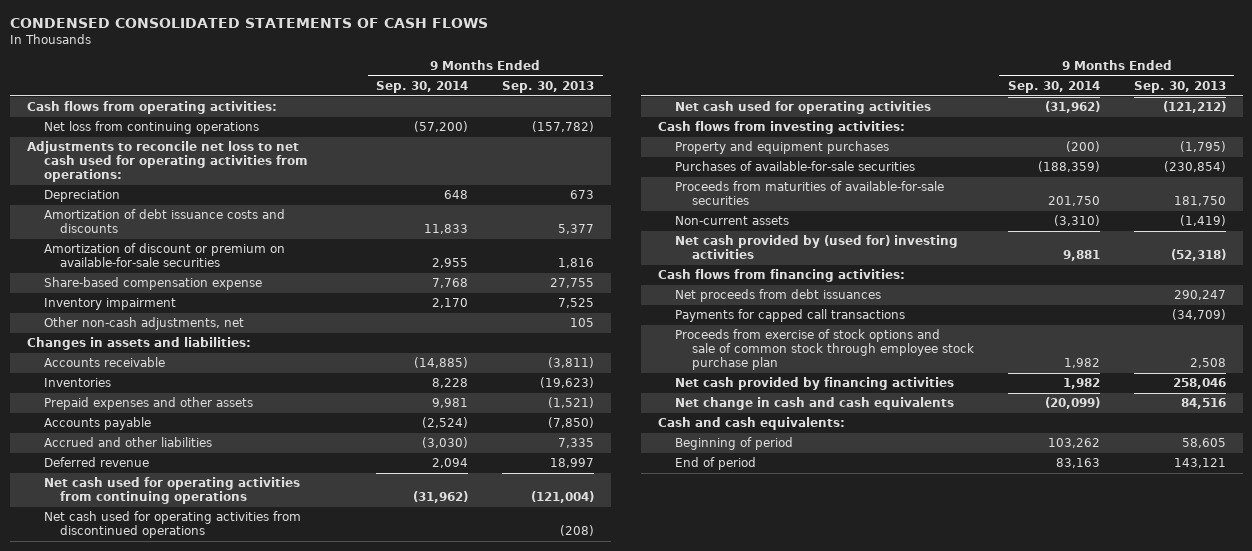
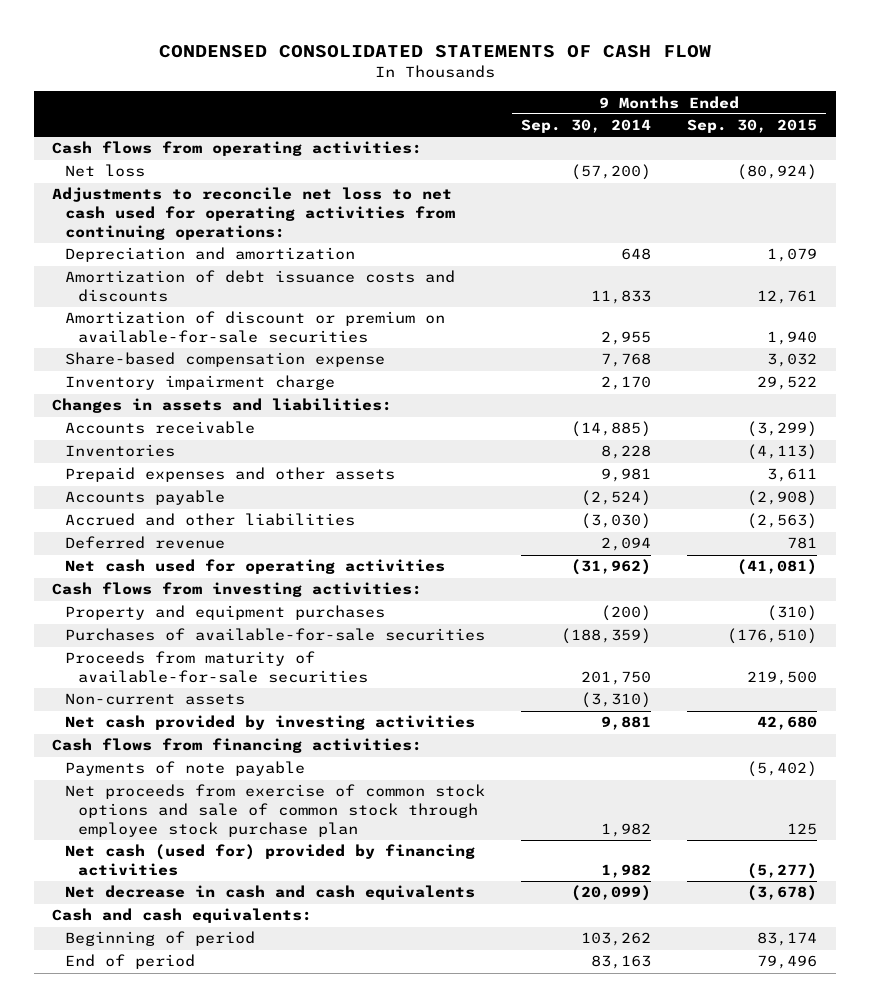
- CONDENSED CONSOLIDATED STATEMENTS OF CASH FLOWS
+ CONDENSED CONSOLIDATED STATEMENTS OF CASH FLOW
- | 9 Months Ended Sep. 30, 2014 | 9 Months Ended Sep. 30, 2013
+ | 9 Months Ended Sep. 30, 2014 | 9 Months Ended Sep. 30, 2015
- Net loss from continuing operations | (57,200) | (157,782)
- Adjustments to reconcile net loss to net cash used for operating activities from operations:
- Depreciation | 648 | 673
+ Net loss | (57,200) | (80,924)
+ Adjustments to reconcile net loss to net cash used for operating activities from continuing operations:
+ Depreciation and amortization | 648 | 1,079
- Inventory impairment | 2,170 | 7,525
- Other non-cash adjustments, net | | 105
+ Inventory impairment charge | 2,170 | 29,522
- Net cash used for operating activities from continuing operations | (31,962) | (121,004)
- Net cash used for operating activities from discontinued operations | | (208)
- Proceeds from maturities of available-for-sale securities | 201,750 | 181,750
+ Proceeds from maturity of available-for-sale securities | 201,750 | 219,500
- Net cash provided by (used for) investing activities | 9,881 | (52,318)
+ Net cash provided by investing activities | 9,881 | 42,680
- Net proceeds from debt issuances | | 290,247
- Payments for capped call transactions | | (34,709)
- Proceeds from exercise of stock options and sale of common stock through employee stock purchase plan | 1,982 | 2,508
- Net cash provided by financing activities | 1,982 | 258,046
- Net change in cash and cash equivalents | (20,099) | 84,516
+ Payments of note payable | | (5,402)
+ Net proceeds from exercise of common stock options and sale of common stock through employee stock purchase plan | 1,982 | 125
+ Net cash (used for) provided by financing activities | 1,982 | (5,277)
+ Net decrease in cash and cash equivalents | (20,099) | (3,678)

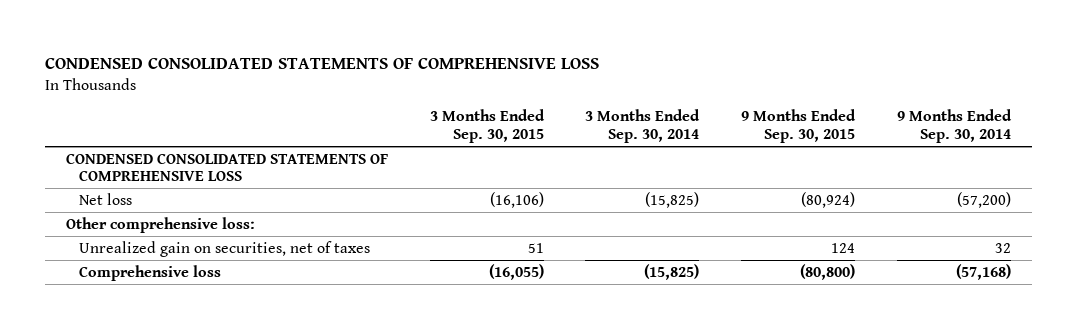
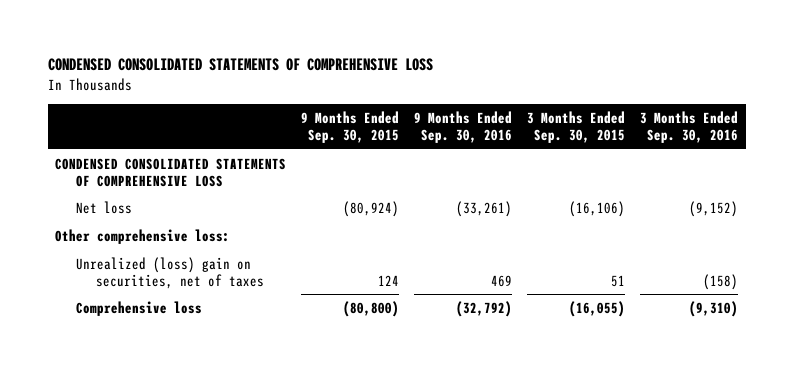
- | 3 Months Ended Sep. 30, 2015 | 3 Months Ended Sep. 30, 2014 | 9 Months Ended Sep. 30, 2015 | 9 Months Ended Sep. 30, 2014
+ | 9 Months Ended Sep. 30, 2015 | 9 Months Ended Sep. 30, 2016 | 3 Months Ended Sep. 30, 2015 | 3 Months Ended Sep. 30, 2016
- Unrealized gain on securities, net of taxes | 51 | | 124 | 32
+ Unrealized (loss) gain on securities, net of taxes | 124 | 469 | 51 | (158)

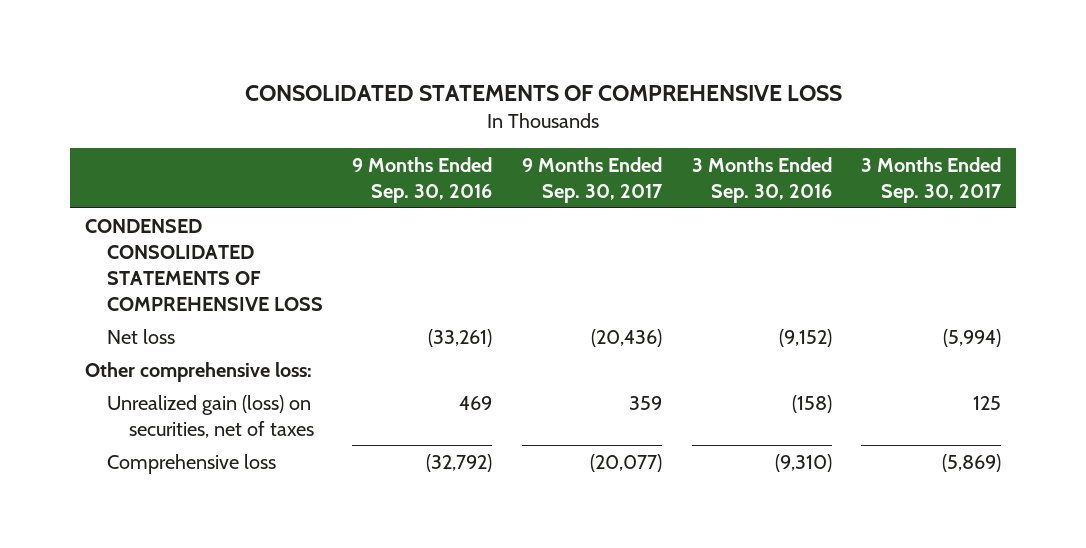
- CONDENSED CONSOLIDATED STATEMENTS OF COMPREHENSIVE LOSS
+ CONSOLIDATED STATEMENTS OF COMPREHENSIVE LOSS
- | 9 Months Ended Sep. 30, 2015 | 9 Months Ended Sep. 30, 2016 | 3 Months Ended Sep. 30, 2015 | 3 Months Ended Sep. 30, 2016
+ | 9 Months Ended Sep. 30, 2016 | 9 Months Ended Sep. 30, 2017 | 3 Months Ended Sep. 30, 2016 | 3 Months Ended Sep. 30, 2017
- Unrealized (loss) gain on securities, net of taxes | 124 | 469 | 51 | (158)
+ Unrealized gain (loss) on securities, net of taxes | 469 | 359 | (158) | 125

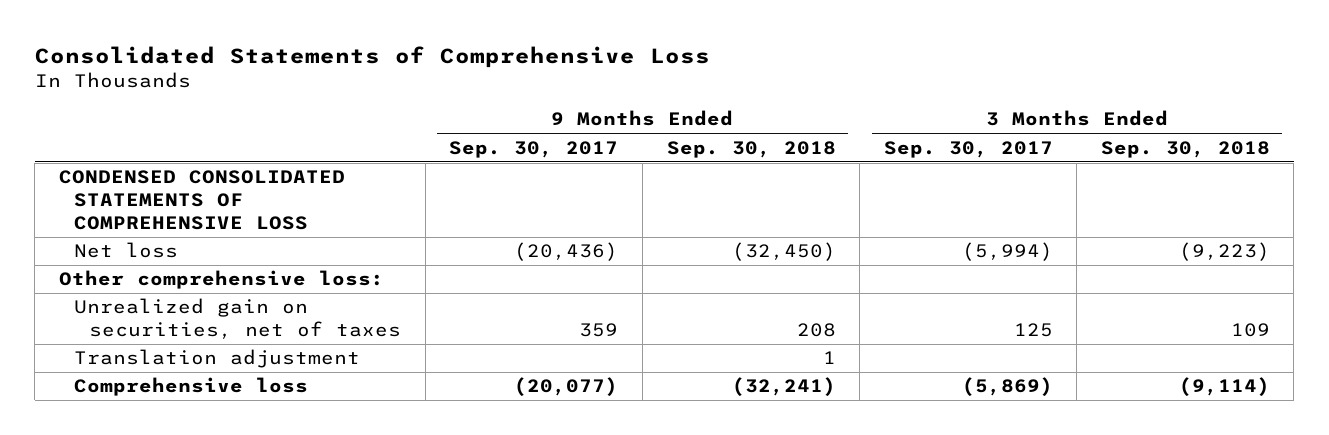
- CONSOLIDATED STATEMENTS OF COMPREHENSIVE LOSS
+ Consolidated Statements of Comprehensive Loss
- | 9 Months Ended Sep. 30, 2016 | 9 Months Ended Sep. 30, 2017 | 3 Months Ended Sep. 30, 2016 | 3 Months Ended Sep. 30, 2017
+ | 9 Months Ended Sep. 30, 2017 | 9 Months Ended Sep. 30, 2018 | 3 Months Ended Sep. 30, 2017 | 3 Months Ended Sep. 30, 2018
- Unrealized gain (loss) on securities, net of taxes | 469 | 359 | (158) | 125
+ Unrealized gain on securities, net of taxes | 359 | 208 | 125 | 109
+ Translation adjustment | | 1 | |

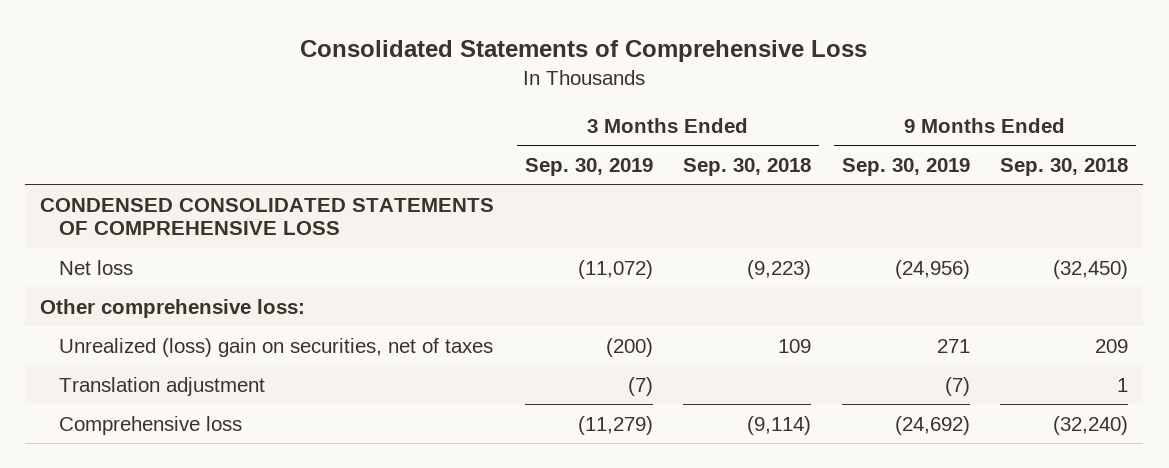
- | 9 Months Ended Sep. 30, 2017 | 9 Months Ended Sep. 30, 2018 | 3 Months Ended Sep. 30, 2017 | 3 Months Ended Sep. 30, 2018
+ | 3 Months Ended Sep. 30, 2019 | 3 Months Ended Sep. 30, 2018 | 9 Months Ended Sep. 30, 2019 | 9 Months Ended Sep. 30, 2018
- Unrealized gain on securities, net of taxes | 359 | 208 | 125 | 109
+ Unrealized (loss) gain on securities, net of taxes | (200) | 109 | 271 | 209
- Comprehensive loss | (20,077) | (32,241) | (5,869) | (9,114)
+ Comprehensive loss | (11,279) | (9,114) | (24,692) | (32,240)

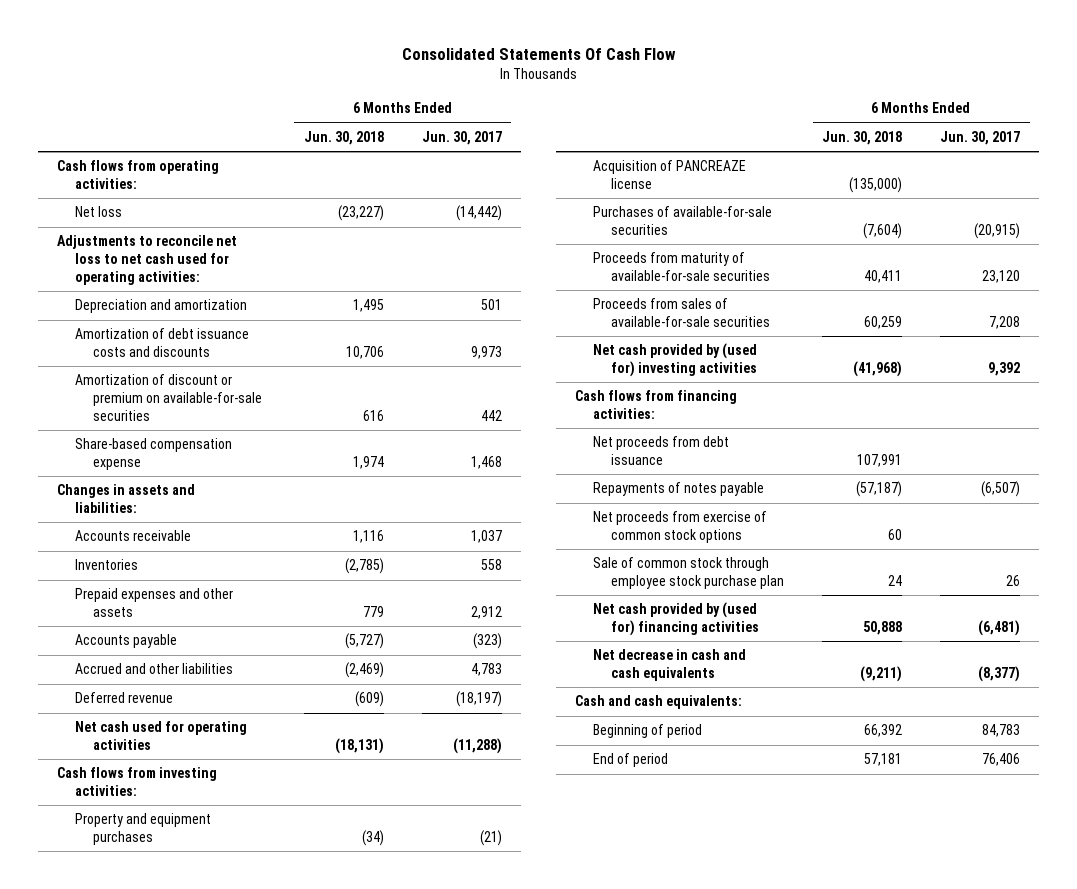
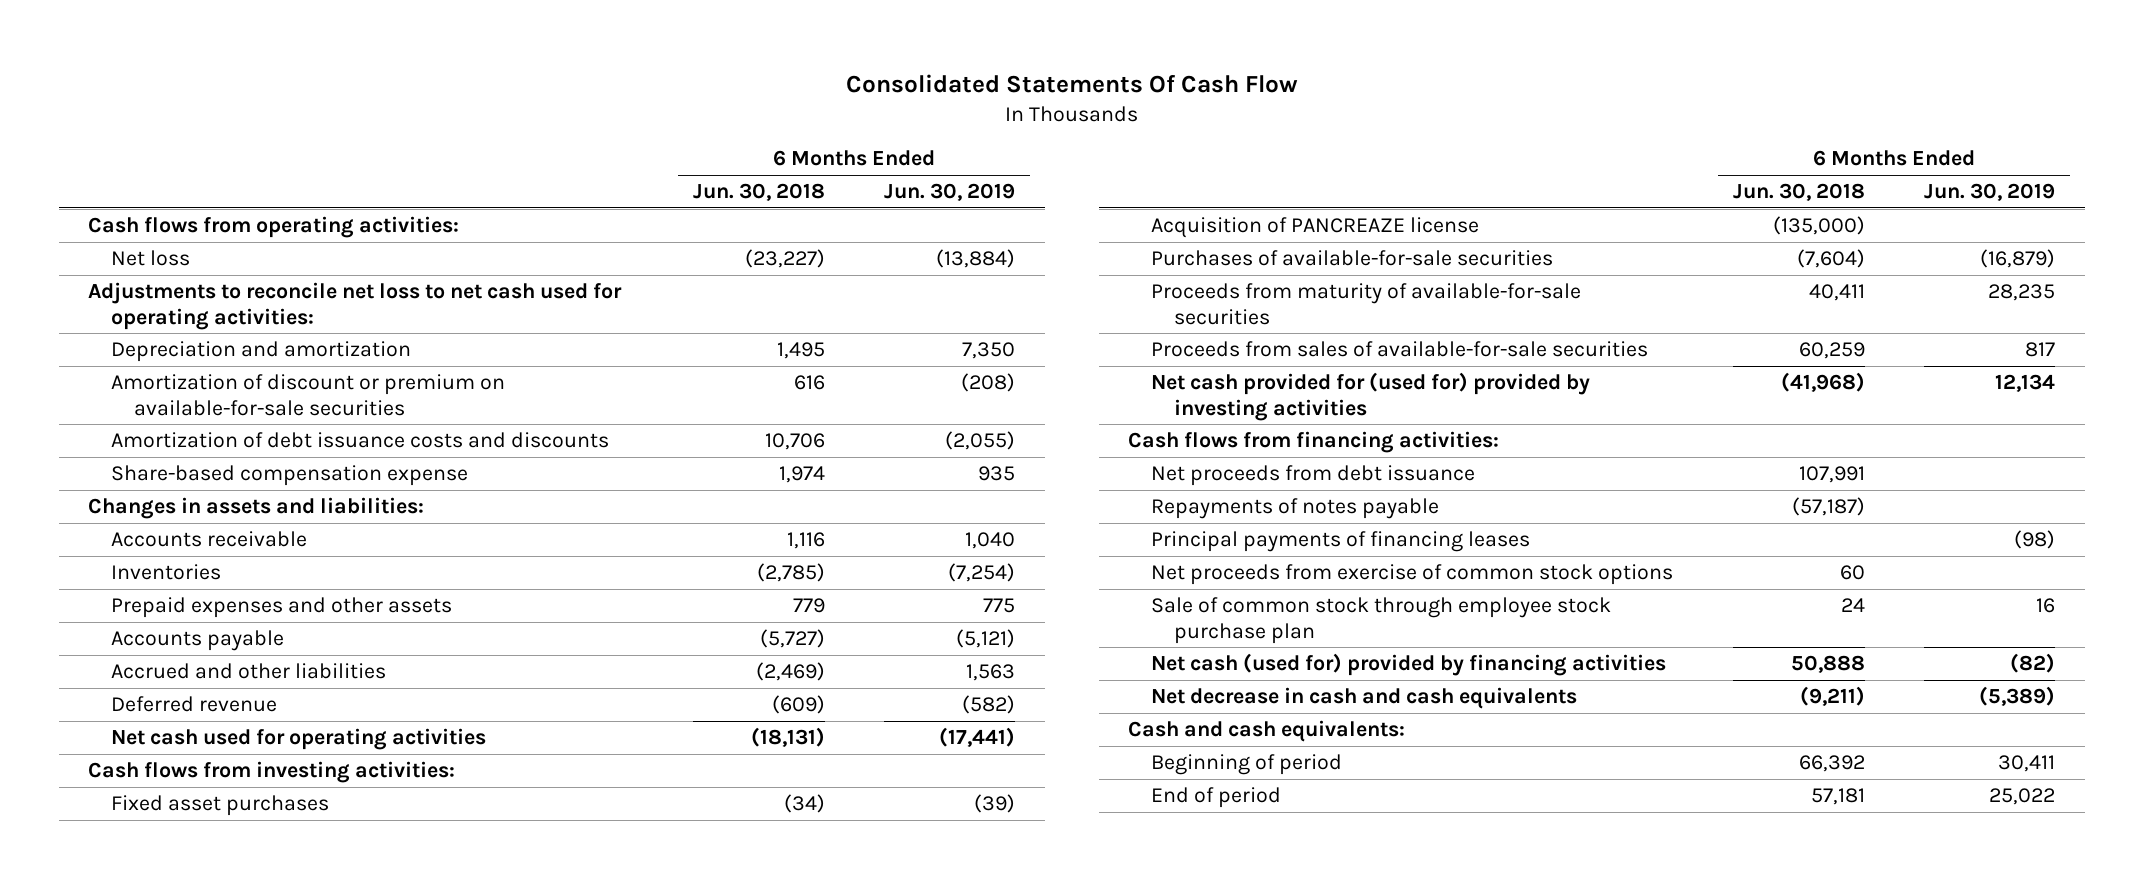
- | 6 Months Ended Jun. 30, 2018 | 6 Months Ended Jun. 30, 2017
+ | 6 Months Ended Jun. 30, 2018 | 6 Months Ended Jun. 30, 2019
moved down: Amortization of debt issuance costs and discounts | 10,706 | (2,055)
- Property and equipment purchases | (34) | (21)
+ Fixed asset purchases | (34) | (39)
- Net cash provided by (used for) investing activities | (41,968) | 9,392
+ Net cash provided for (used for) provided by investing activities | (41,968) | 12,134
+ Principal payments of financing leases | | (98)
- Net cash provided by (used for) financing activities | 50,888 | (6,481)
+ Net cash (used for) provided by financing activities | 50,888 | (82)

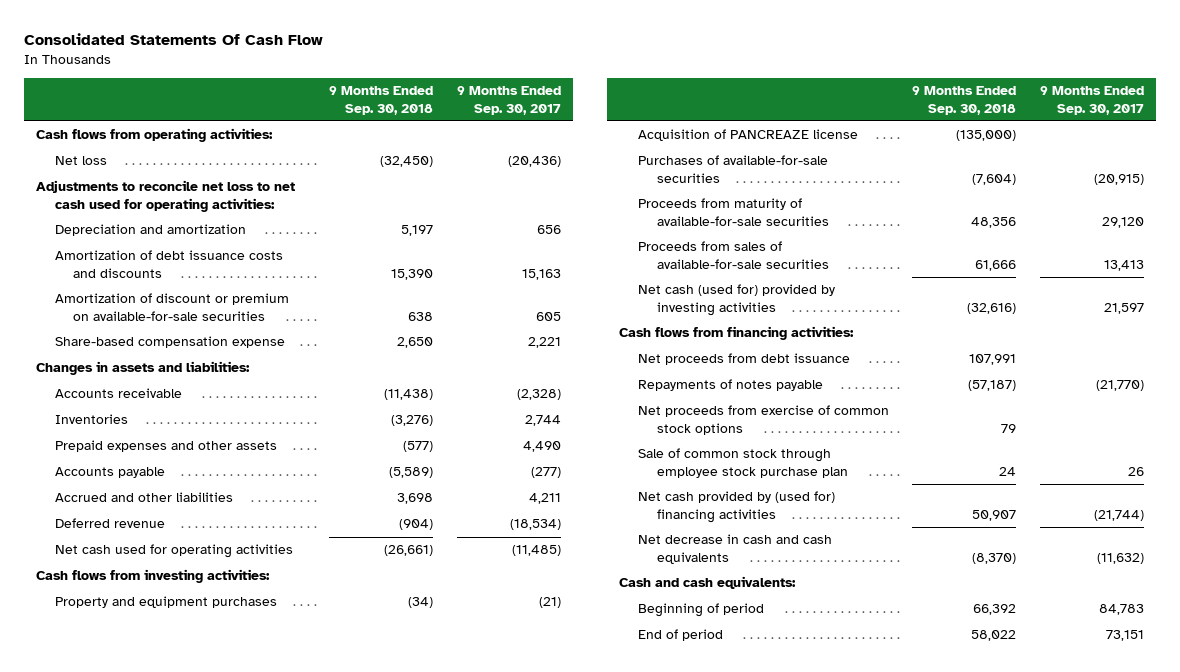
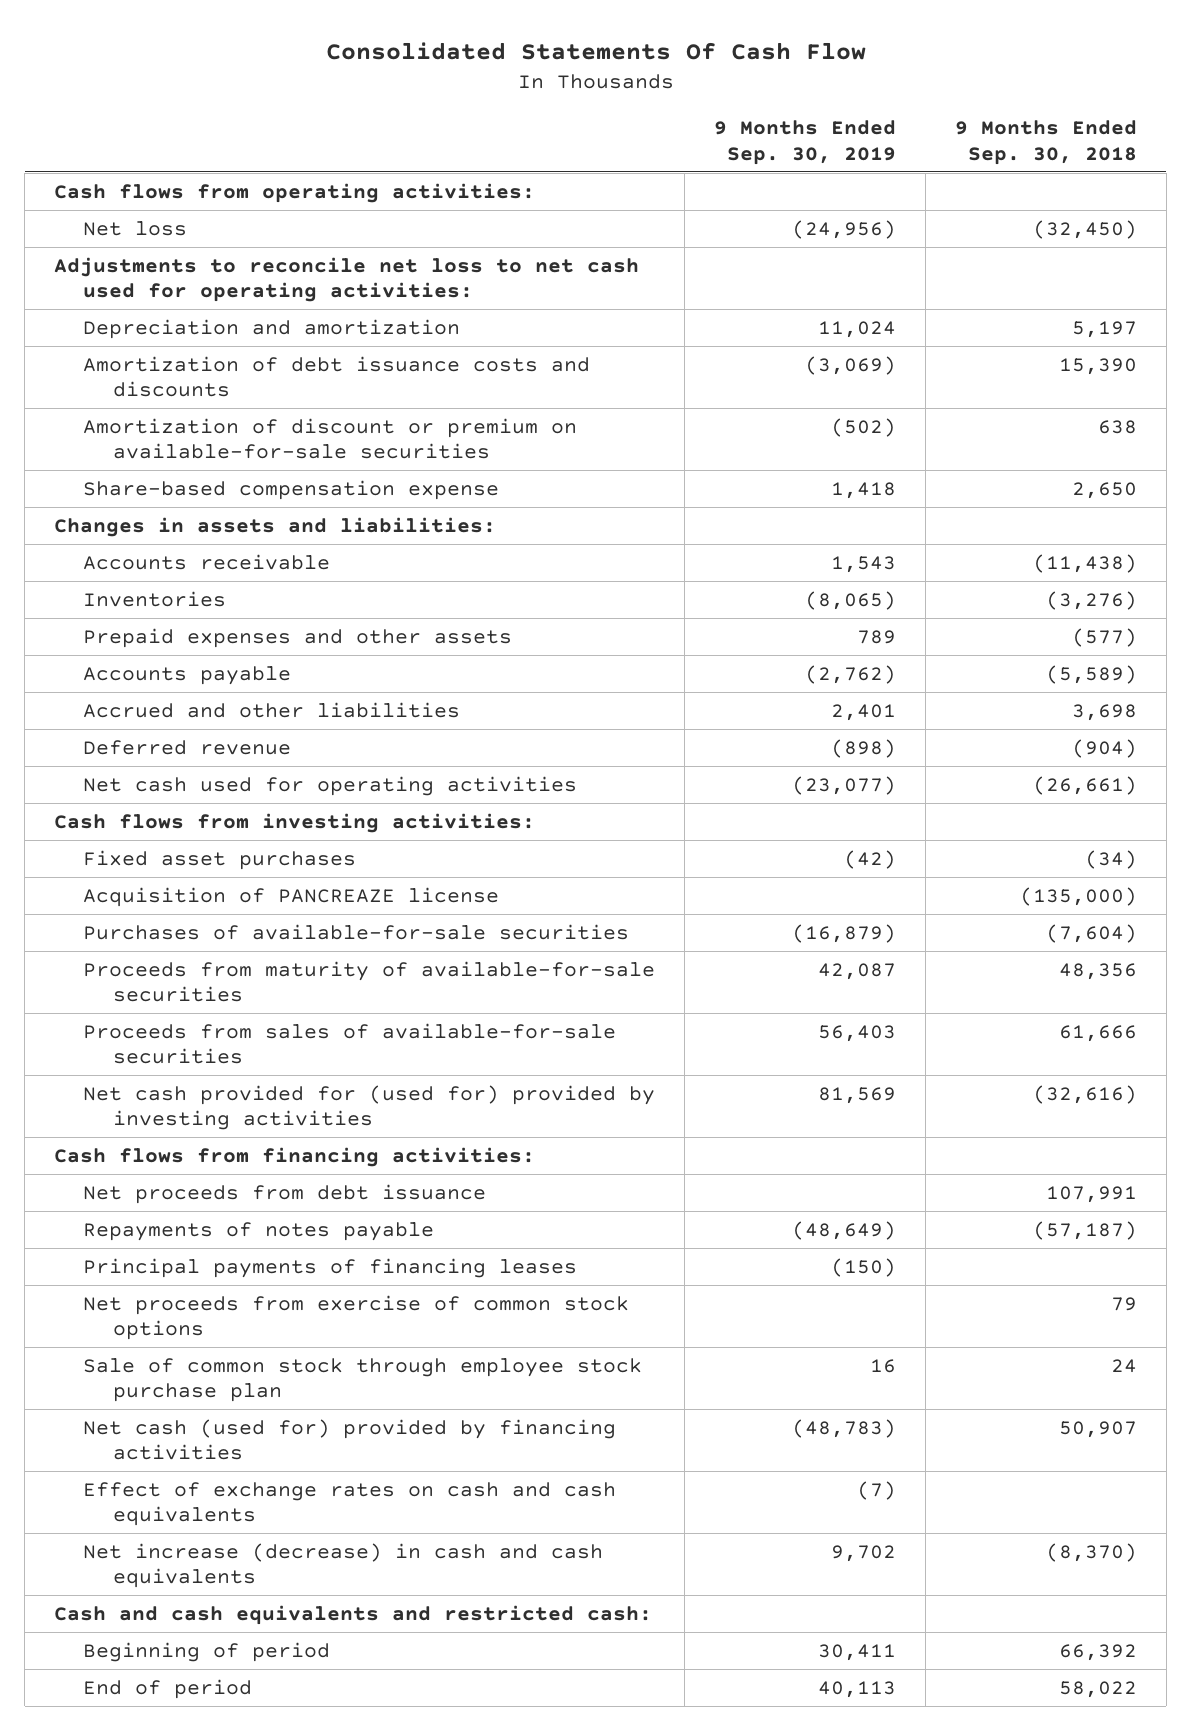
- | 9 Months Ended Sep. 30, 2018 | 9 Months Ended Sep. 30, 2017
+ | 9 Months Ended Sep. 30, 2019 | 9 Months Ended Sep. 30, 2018
- Property and equipment purchases | (34) | (21)
+ Fixed asset purchases | (42) | (34)
- Net cash (used for) provided by investing activities | (32,616) | 21,597
+ Net cash provided for (used for) provided by investing activities | 81,569 | (32,616)
+ Principal payments of financing leases | (150) |
- Net cash provided by (used for) financing activities | 50,907 | (21,744)
- Net decrease in cash and cash equivalents | (8,370) | (11,632)
- Cash and cash equivalents:
+ Net cash (used for) provided by financing activities | (48,783) | 50,907
+ Effect of exchange rates on cash and cash equivalents | (7) |
+ Net increase (decrease) in cash and cash equivalents | 9,702 | (8,370)
+ Cash and cash equivalents and restricted cash:

